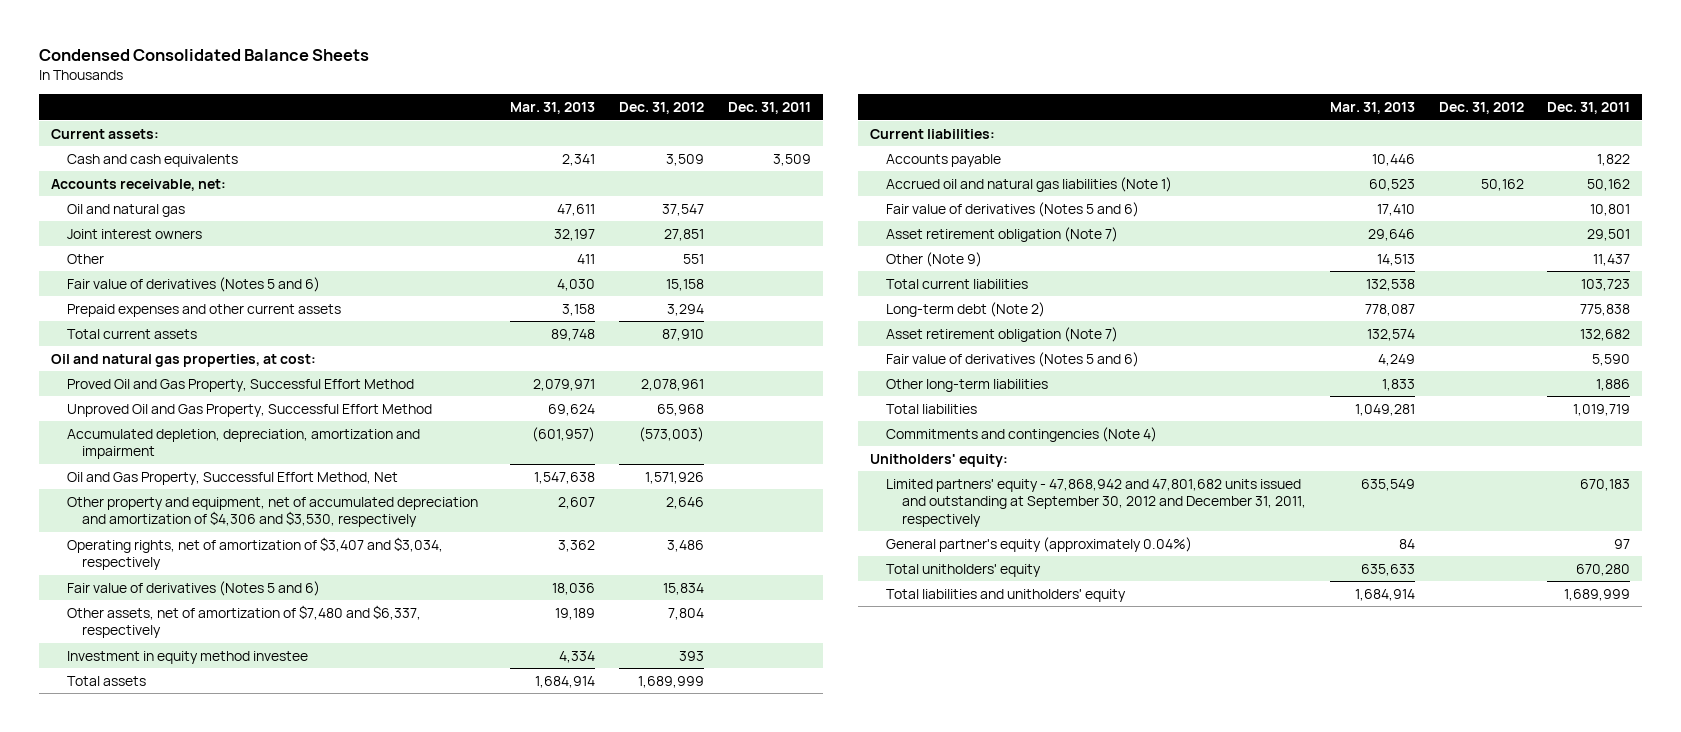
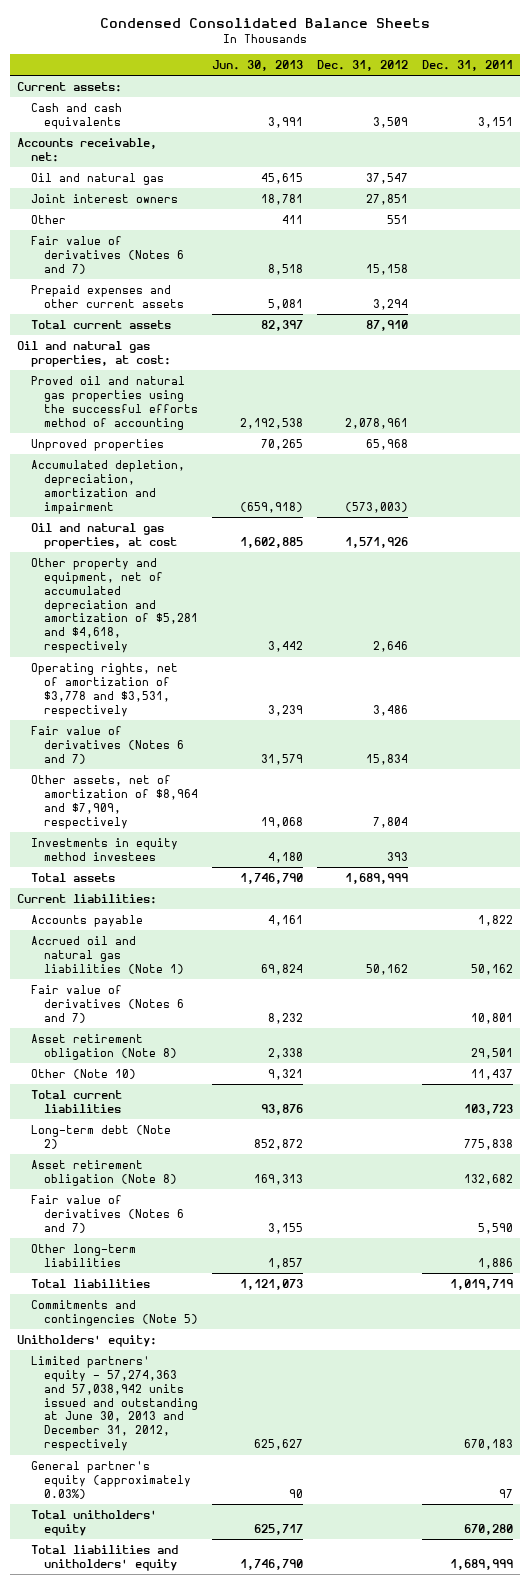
- | Mar. 31, 2013 | Dec. 31, 2012 | Dec. 31, 2011
+ | Jun. 30, 2013 | Dec. 31, 2012 | Dec. 31, 2011
- Cash and cash equivalents | 2,341 | 3,509 | 3,509
+ Cash and cash equivalents | 3,991 | 3,509 | 3,151
- Fair value of derivatives (Notes 5 and 6) | 4,030 | 15,158 |
+ Fair value of derivatives (Notes 6 and 7) | 8,518 | 15,158 |
- Proved Oil and Gas Property, Successful Effort Method | 2,079,971 | 2,078,961 |
- Unproved Oil and Gas Property, Successful Effort Method | 69,624 | 65,968 |
+ Proved oil and natural gas properties using the successful efforts method of accounting | 2,192,538 | 2,078,961 |
+ Unproved properties | 70,265 | 65,968 |
- Oil and Gas Property, Successful Effort Method, Net | 1,547,638 | 1,571,926 |
- Other property and equipment, net of accumulated depreciation and amortization of $4,306 and $3,530, respectively | 2,607 | 2,646 |
- Operating rights, net of amortization of $3,407 and $3,034, respectively | 3,362 | 3,486 |
- Fair value of derivatives (Notes 5 and 6) | 18,036 | 15,834 |
- Other assets, net of amortization of $7,480 and $6,337, respectively | 19,189 | 7,804 |
- Investment in equity method investee | 4,334 | 393 |
+ Oil and natural gas properties, at cost | 1,602,885 | 1,571,926 |
+ Other property and equipment, net of accumulated depreciation and amortization of $5,281 and $4,618, respectively | 3,442 | 2,646 |
+ Operating rights, net of amortization of $3,778 and $3,531, respectively | 3,239 | 3,486 |
+ Fair value of derivatives (Notes 6 and 7) | 31,579 | 15,834 |
+ Other assets, net of amortization of $8,964 and $7,909, respectively | 19,068 | 7,804 |
+ Investments in equity method investees | 4,180 | 393 |
- Fair value of derivatives (Notes 5 and 6) | 17,410 | | 10,801
- Asset retirement obligation (Note 7) | 29,646 | | 29,501
- Other (Note 9) | 14,513 | | 11,437
+ Fair value of derivatives (Notes 6 and 7) | 8,232 | | 10,801
+ Asset retirement obligation (Note 8) | 2,338 | | 29,501
+ Other (Note 10) | 9,321 | | 11,437
- Asset retirement obligation (Note 7) | 132,574 | | 132,682
- Fair value of derivatives (Notes 5 and 6) | 4,249 | | 5,590
+ Asset retirement obligation (Note 8) | 169,313 | | 132,682
+ Fair value of derivatives (Notes 6 and 7) | 3,155 | | 5,590
- Commitments and contingencies (Note 4)
+ Commitments and contingencies (Note 5)
- Limited partners' equity - 47,868,942 and 47,801,682 units issued and outstanding at September 30, 2012 and December 31, 2011, respectively | 635,549 | | 670,183
- General partner's equity (approximately 0.04%) | 84 | | 97
+ Limited partners' equity - 57,274,363 and 57,038,942 units issued and outstanding at June 30, 2013 and December 31, 2012, respectively | 625,627 | | 670,183
+ General partner's equity (approximately 0.03%) | 90 | | 97

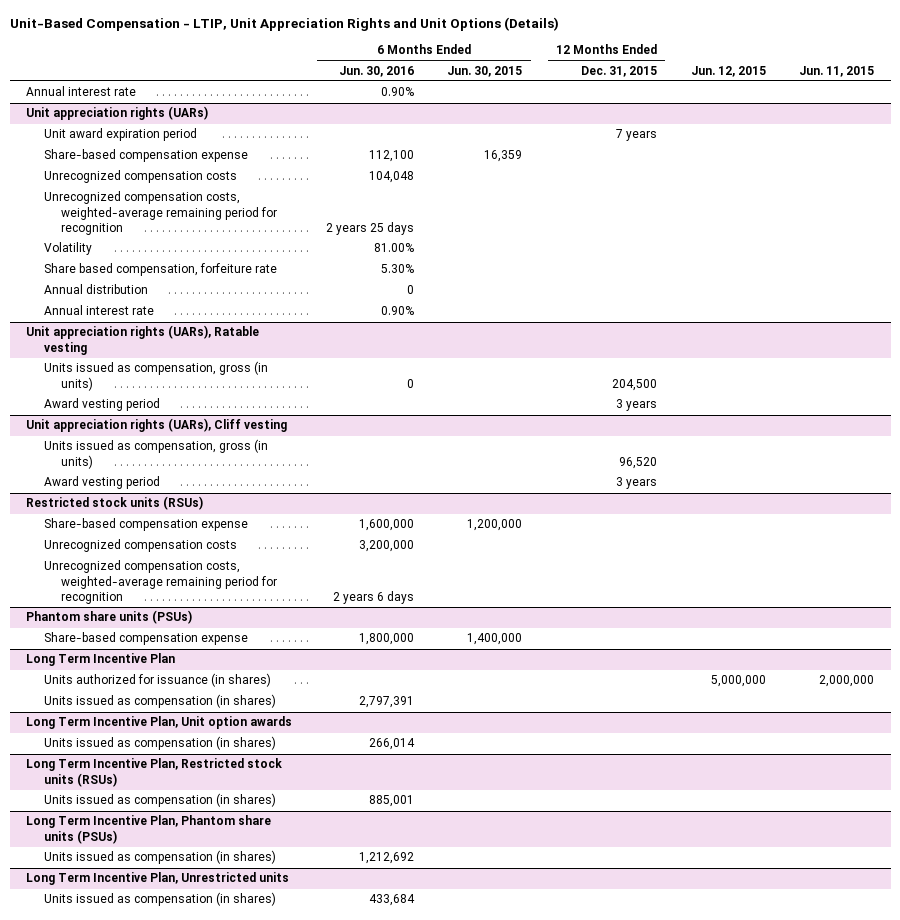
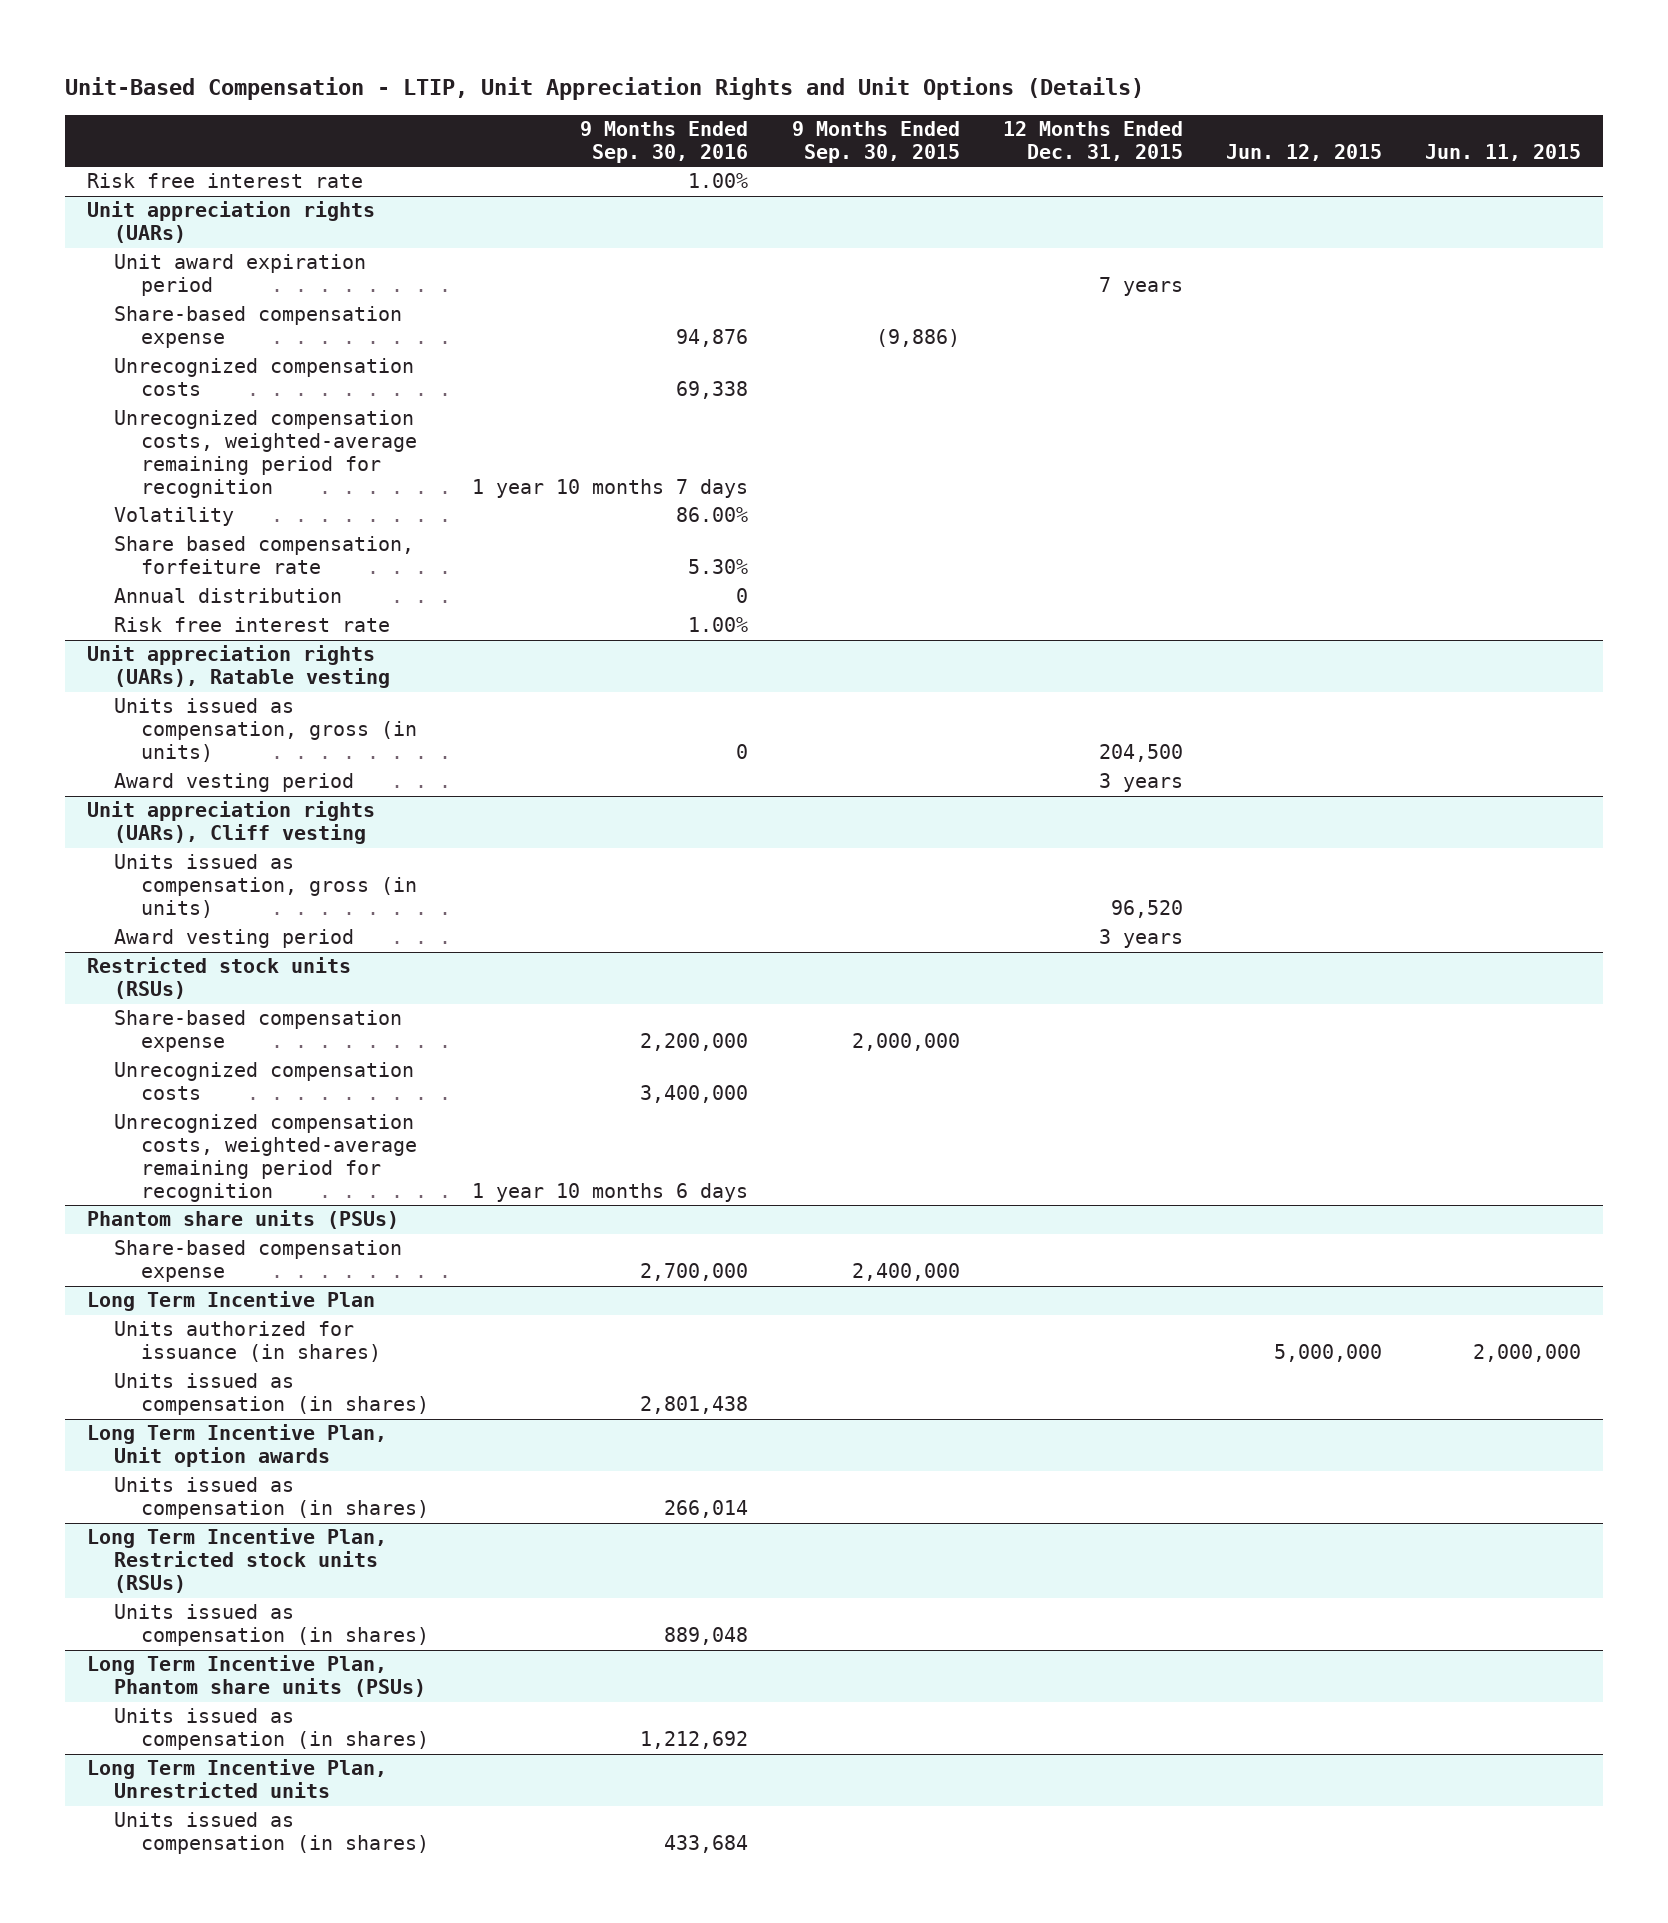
- | 6 Months Ended Jun. 30, 2016 | 6 Months Ended Jun. 30, 2015 | 12 Months Ended Dec. 31, 2015 | Jun. 12, 2015 | Jun. 11, 2015
+ | 9 Months Ended Sep. 30, 2016 | 9 Months Ended Sep. 30, 2015 | 12 Months Ended Dec. 31, 2015 | Jun. 12, 2015 | Jun. 11, 2015
- Annual interest rate | 0.90% | | | |
+ Risk free interest rate | 1.00% | | | |
@ Unit appreciation rights (UARs)
- Annual interest rate | 0.90% | | | |
+ Risk free interest rate | 1.00% | | | |

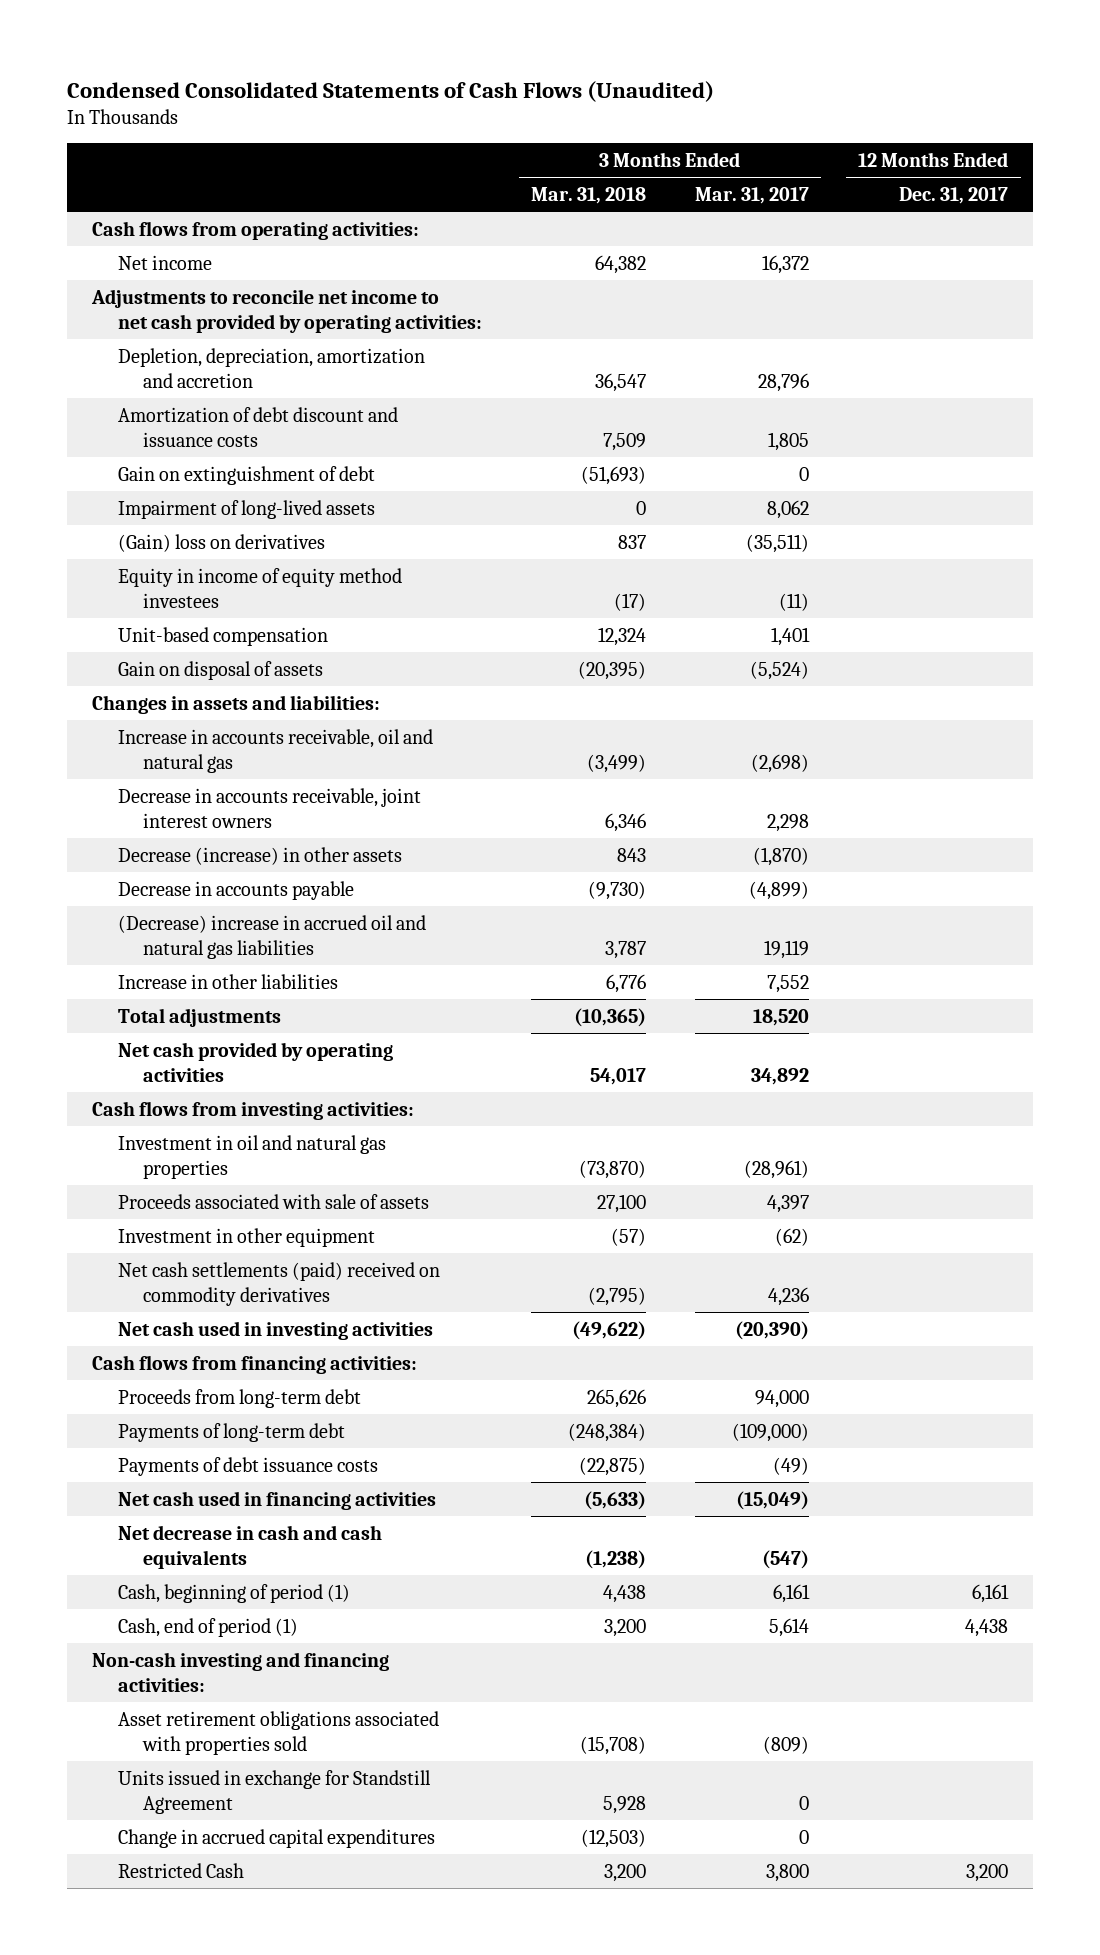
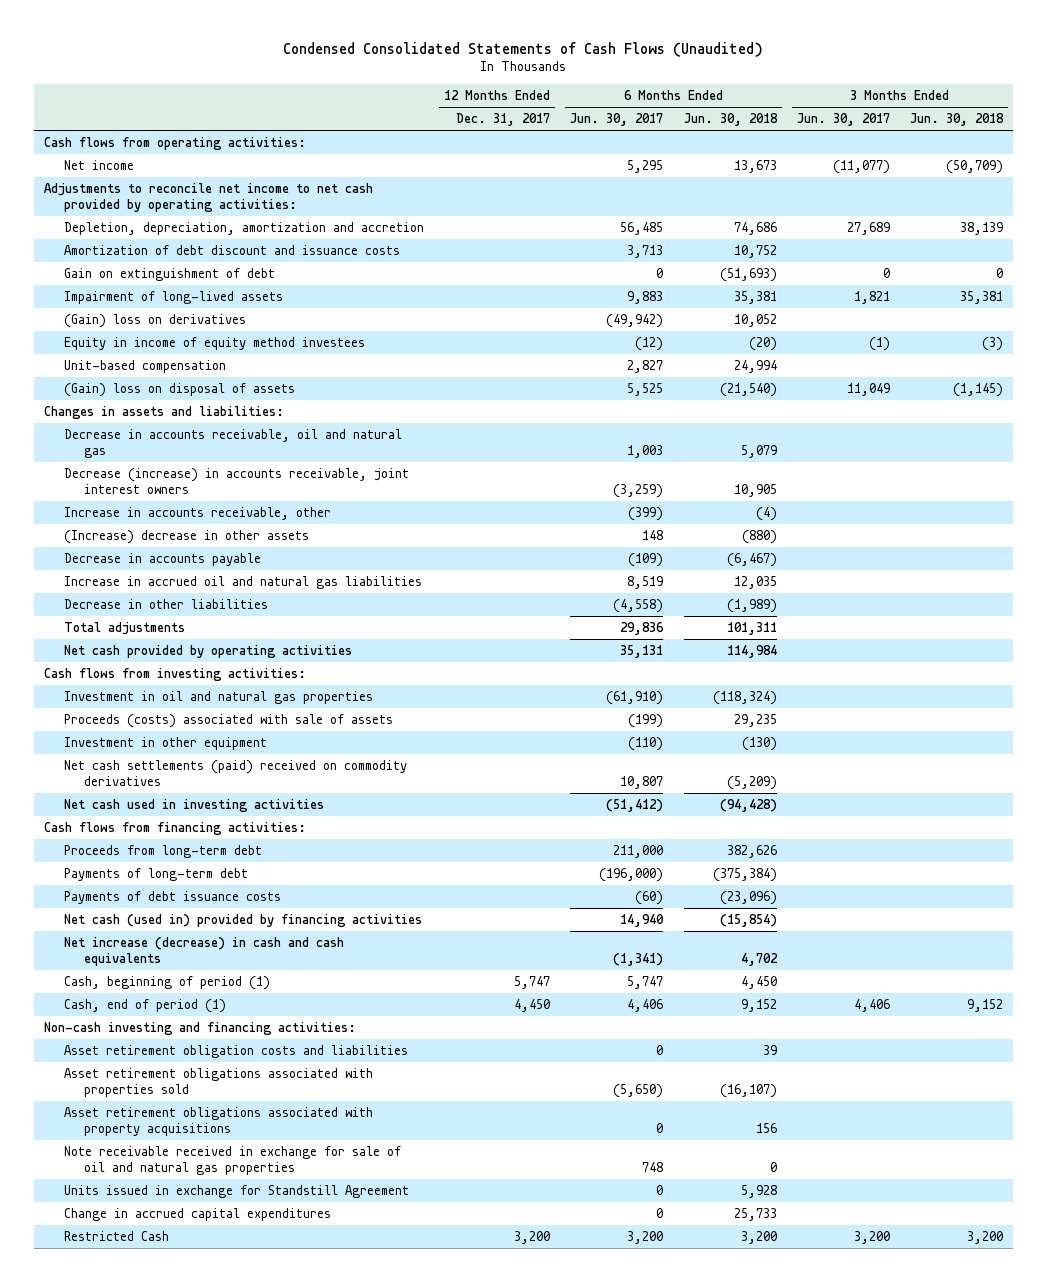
- | 3 Months Ended Mar. 31, 2018 | 3 Months Ended Mar. 31, 2017 | 12 Months Ended Dec. 31, 2017
+ | 12 Months Ended Dec. 31, 2017 | 6 Months Ended Jun. 30, 2017 | 6 Months Ended Jun. 30, 2018 | 3 Months Ended Jun. 30, 2017 | 3 Months Ended Jun. 30, 2018
- Gain on disposal of assets | (20,395) | (5,524) |
+ (Gain) loss on disposal of assets | | 5,525 | (21,540) | 11,049 | (1,145)
- Increase in accounts receivable, oil and natural gas | (3,499) | (2,698) |
- Decrease in accounts receivable, joint interest owners | 6,346 | 2,298 |
- Decrease (increase) in other assets | 843 | (1,870) |
+ Decrease in accounts receivable, oil and natural gas | | 1,003 | 5,079 | |
+ Decrease (increase) in accounts receivable, joint interest owners | | (3,259) | 10,905 | |
+ Increase in accounts receivable, other | | (399) | (4) | |
+ (Increase) decrease in other assets | | 148 | (880) | |
- (Decrease) increase in accrued oil and natural gas liabilities | 3,787 | 19,119 |
- Increase in other liabilities | 6,776 | 7,552 |
+ Increase in accrued oil and natural gas liabilities | | 8,519 | 12,035 | |
+ Decrease in other liabilities | | (4,558) | (1,989) | |
- Proceeds associated with sale of assets | 27,100 | 4,397 |
+ Proceeds (costs) associated with sale of assets | | (199) | 29,235 | |
- Net cash used in financing activities | (5,633) | (15,049) |
- Net decrease in cash and cash equivalents | (1,238) | (547) |
- Cash, beginning of period (1) | 4,438 | 6,161 | 6,161
- Cash, end of period (1) | 3,200 | 5,614 | 4,438
+ Net cash (used in) provided by financing activities | | 14,940 | (15,854) | |
+ Net increase (decrease) in cash and cash equivalents | | (1,341) | 4,702 | |
+ Cash, beginning of period (1) | 5,747 | 5,747 | 4,450 | |
+ Cash, end of period (1) | 4,450 | 4,406 | 9,152 | 4,406 | 9,152
+ Asset retirement obligation costs and liabilities | | 0 | 39 | |
+ Asset retirement obligations associated with property acquisitions | | 0 | 156 | |
+ Note receivable received in exchange for sale of oil and natural gas properties | | 748 | 0 | |

